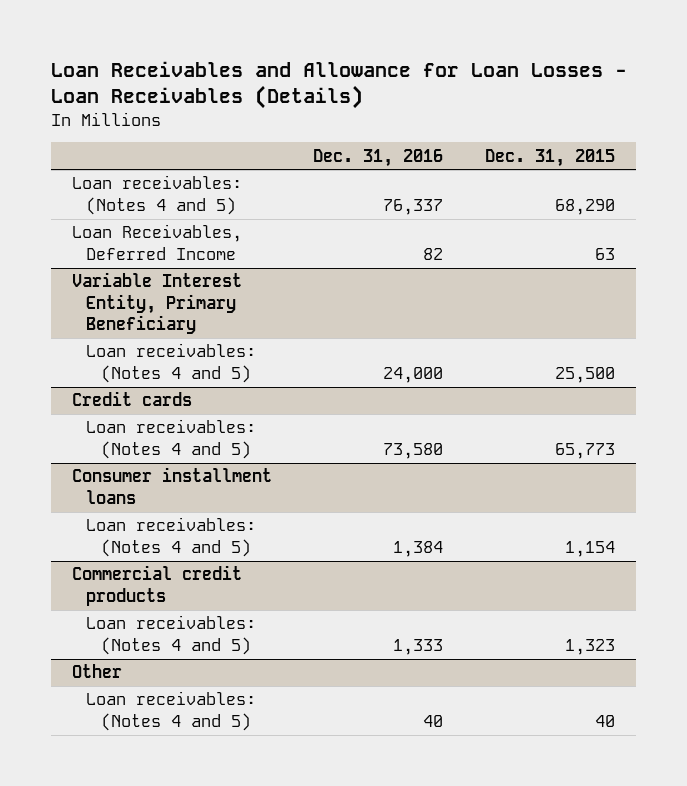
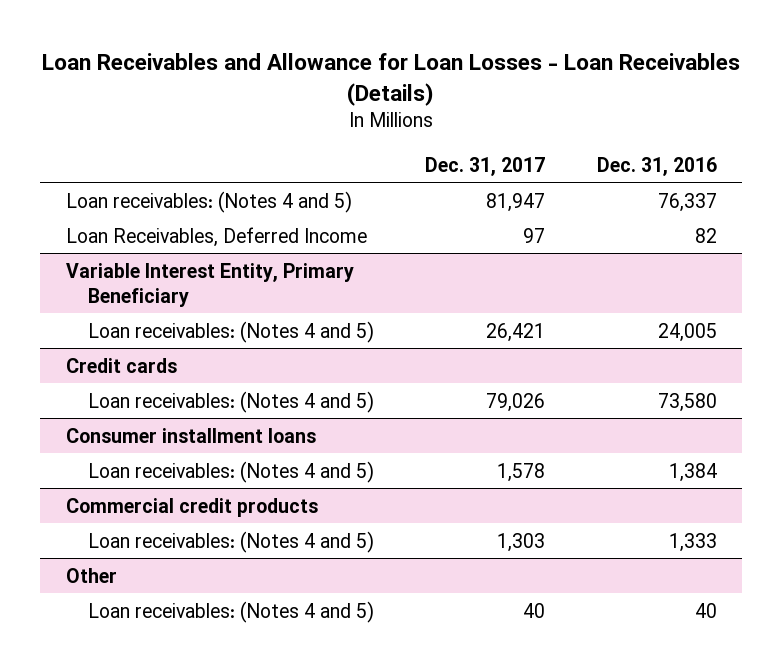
- | Dec. 31, 2016 | Dec. 31, 2015
+ | Dec. 31, 2017 | Dec. 31, 2016
@ Variable Interest Entity, Primary Beneficiary
- Loan receivables: (Notes 4 and 5) | 24,000 | 25,500
+ Loan receivables: (Notes 4 and 5) | 26,421 | 24,005

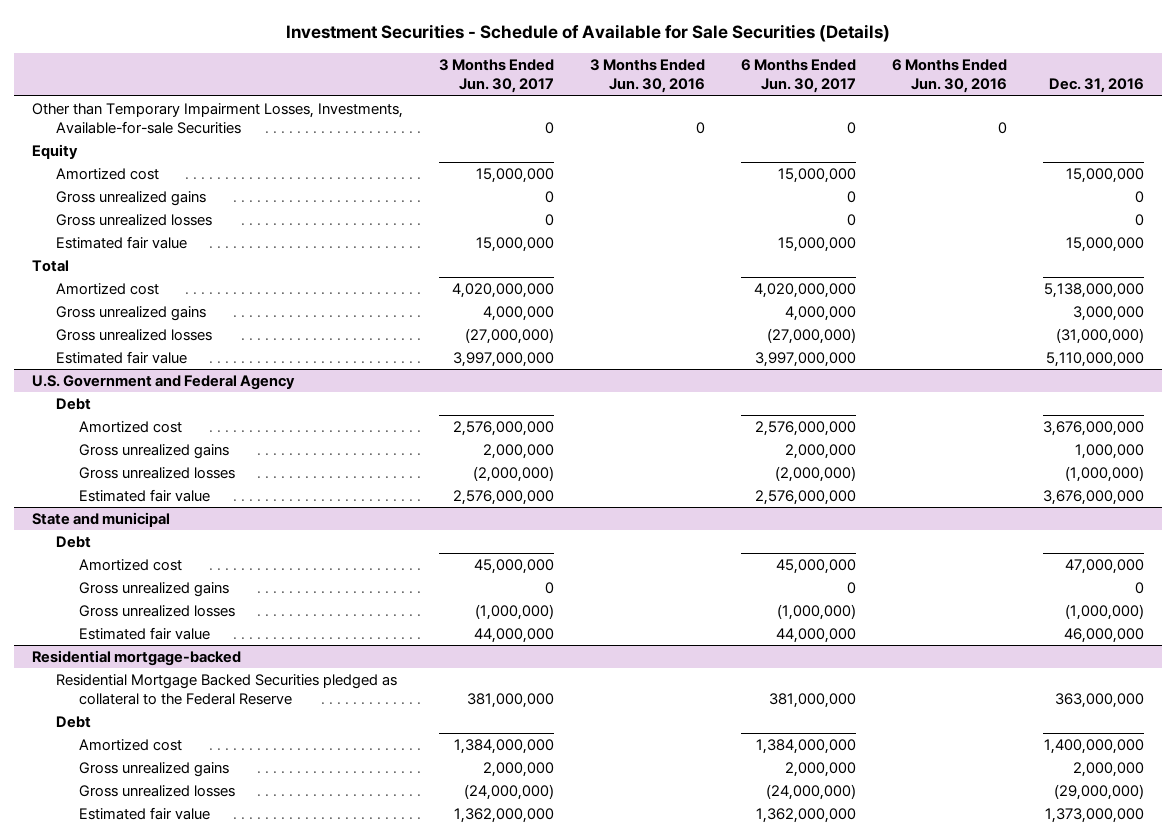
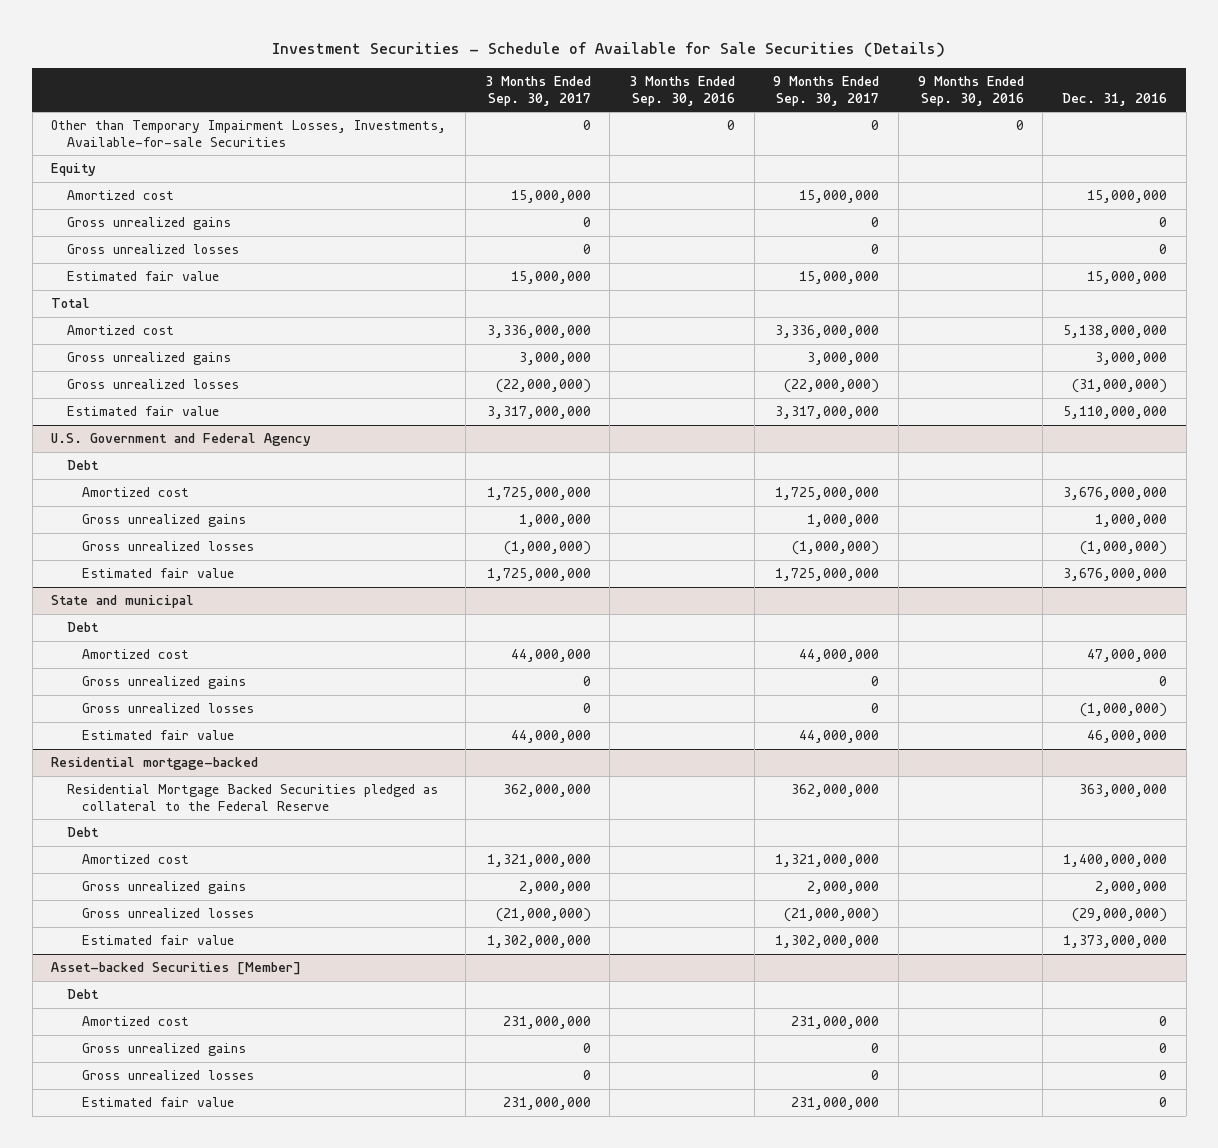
- | 3 Months Ended Jun. 30, 2017 | 3 Months Ended Jun. 30, 2016 | 6 Months Ended Jun. 30, 2017 | 6 Months Ended Jun. 30, 2016 | Dec. 31, 2016
+ | 3 Months Ended Sep. 30, 2017 | 3 Months Ended Sep. 30, 2016 | 9 Months Ended Sep. 30, 2017 | 9 Months Ended Sep. 30, 2016 | Dec. 31, 2016
+ Asset-backed Securities [Member]
+ Debt
+ Amortized cost | 231,000,000 | | 231,000,000 | | 0
+ Gross unrealized gains | 0 | | 0 | | 0
+ Gross unrealized losses | 0 | | 0 | | 0
+ Estimated fair value | 231,000,000 | | 231,000,000 | | 0

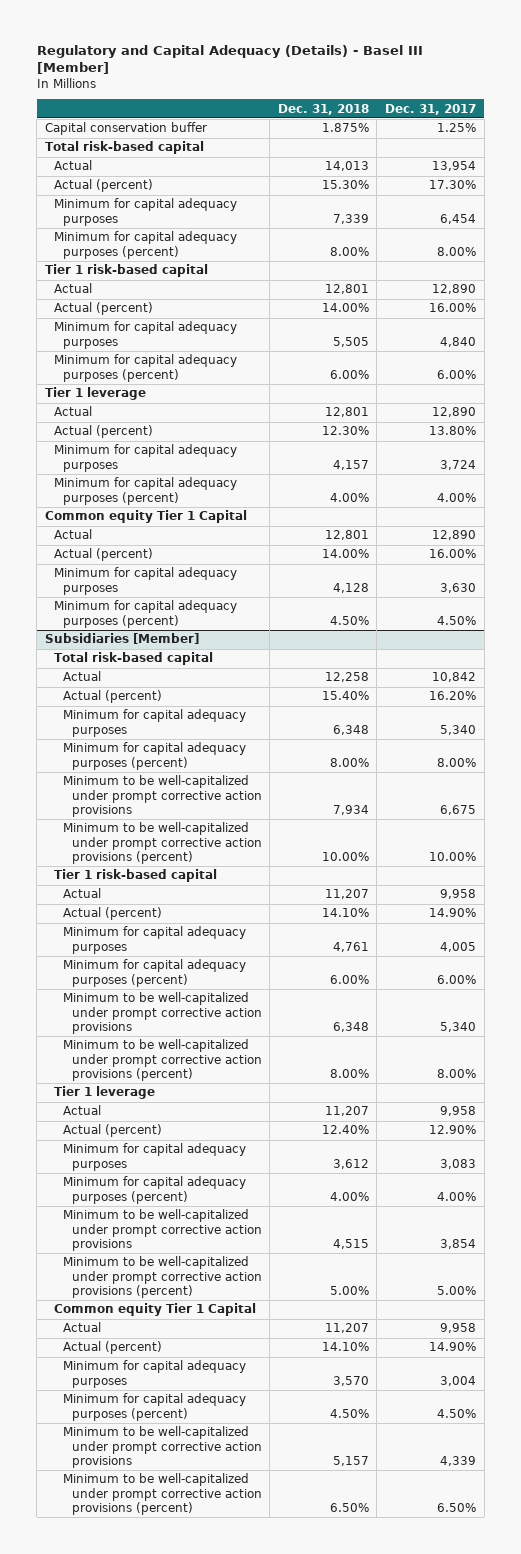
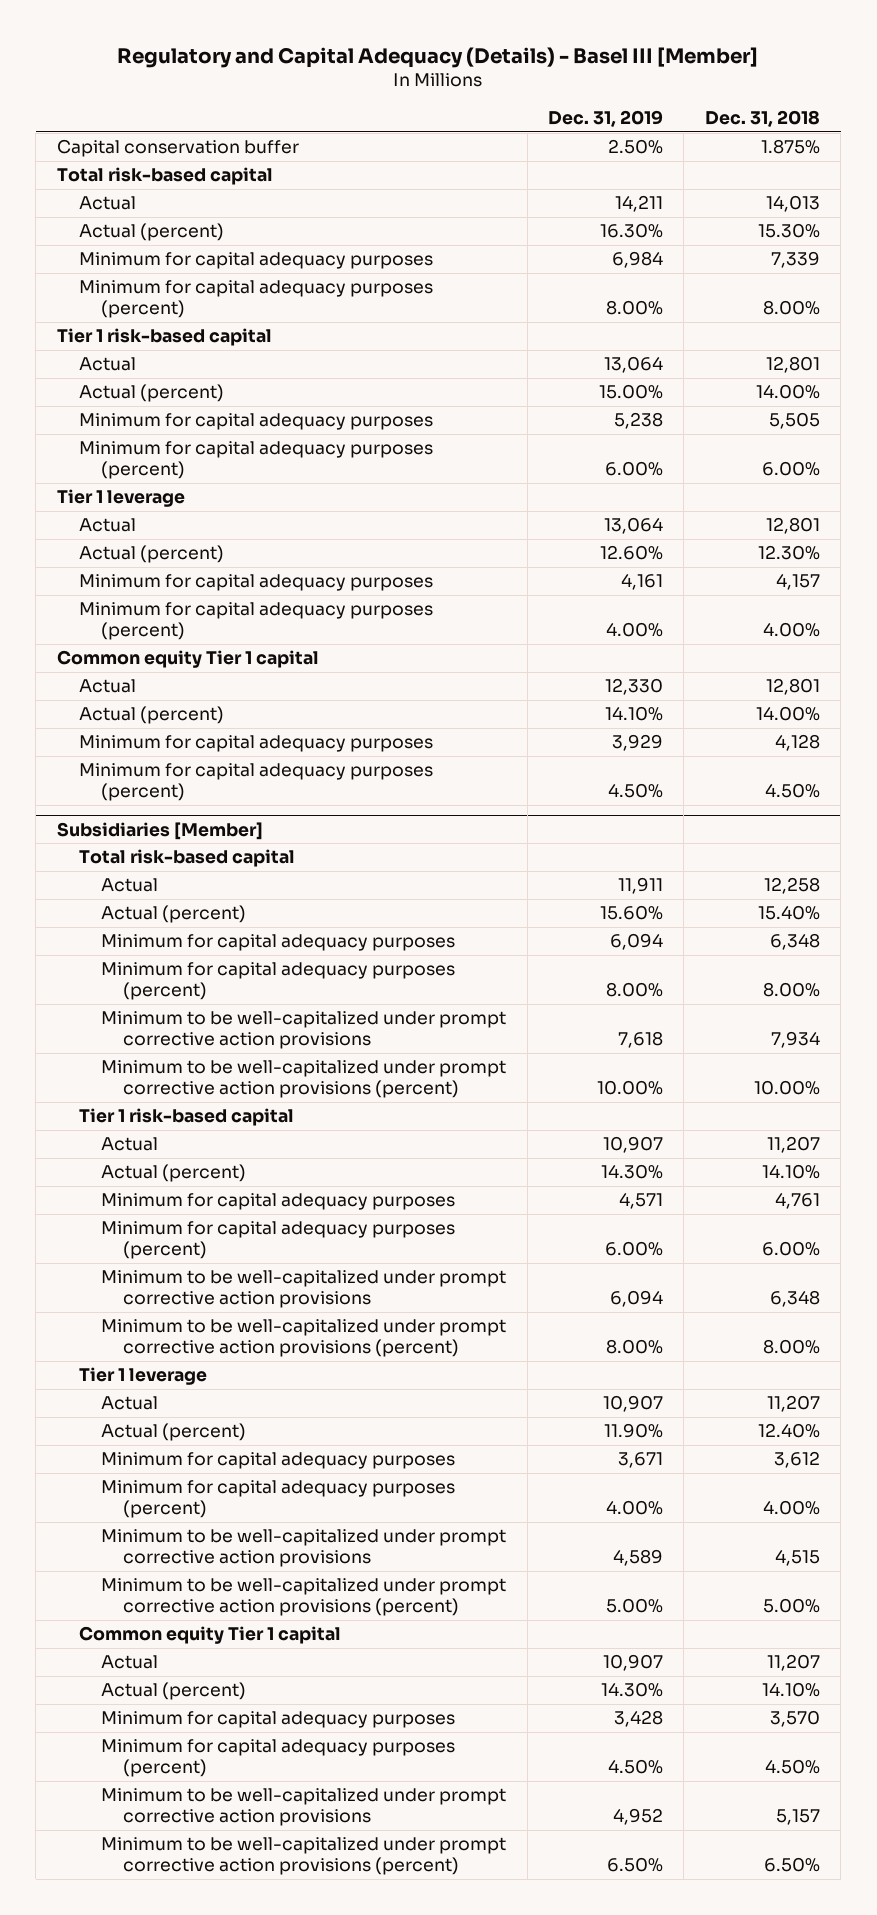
- | Dec. 31, 2018 | Dec. 31, 2017
+ | Dec. 31, 2019 | Dec. 31, 2018
- Common equity Tier 1 Capital
+ Common equity Tier 1 capital
@ Subsidiaries [Member]
- Common equity Tier 1 Capital
+ Common equity Tier 1 capital

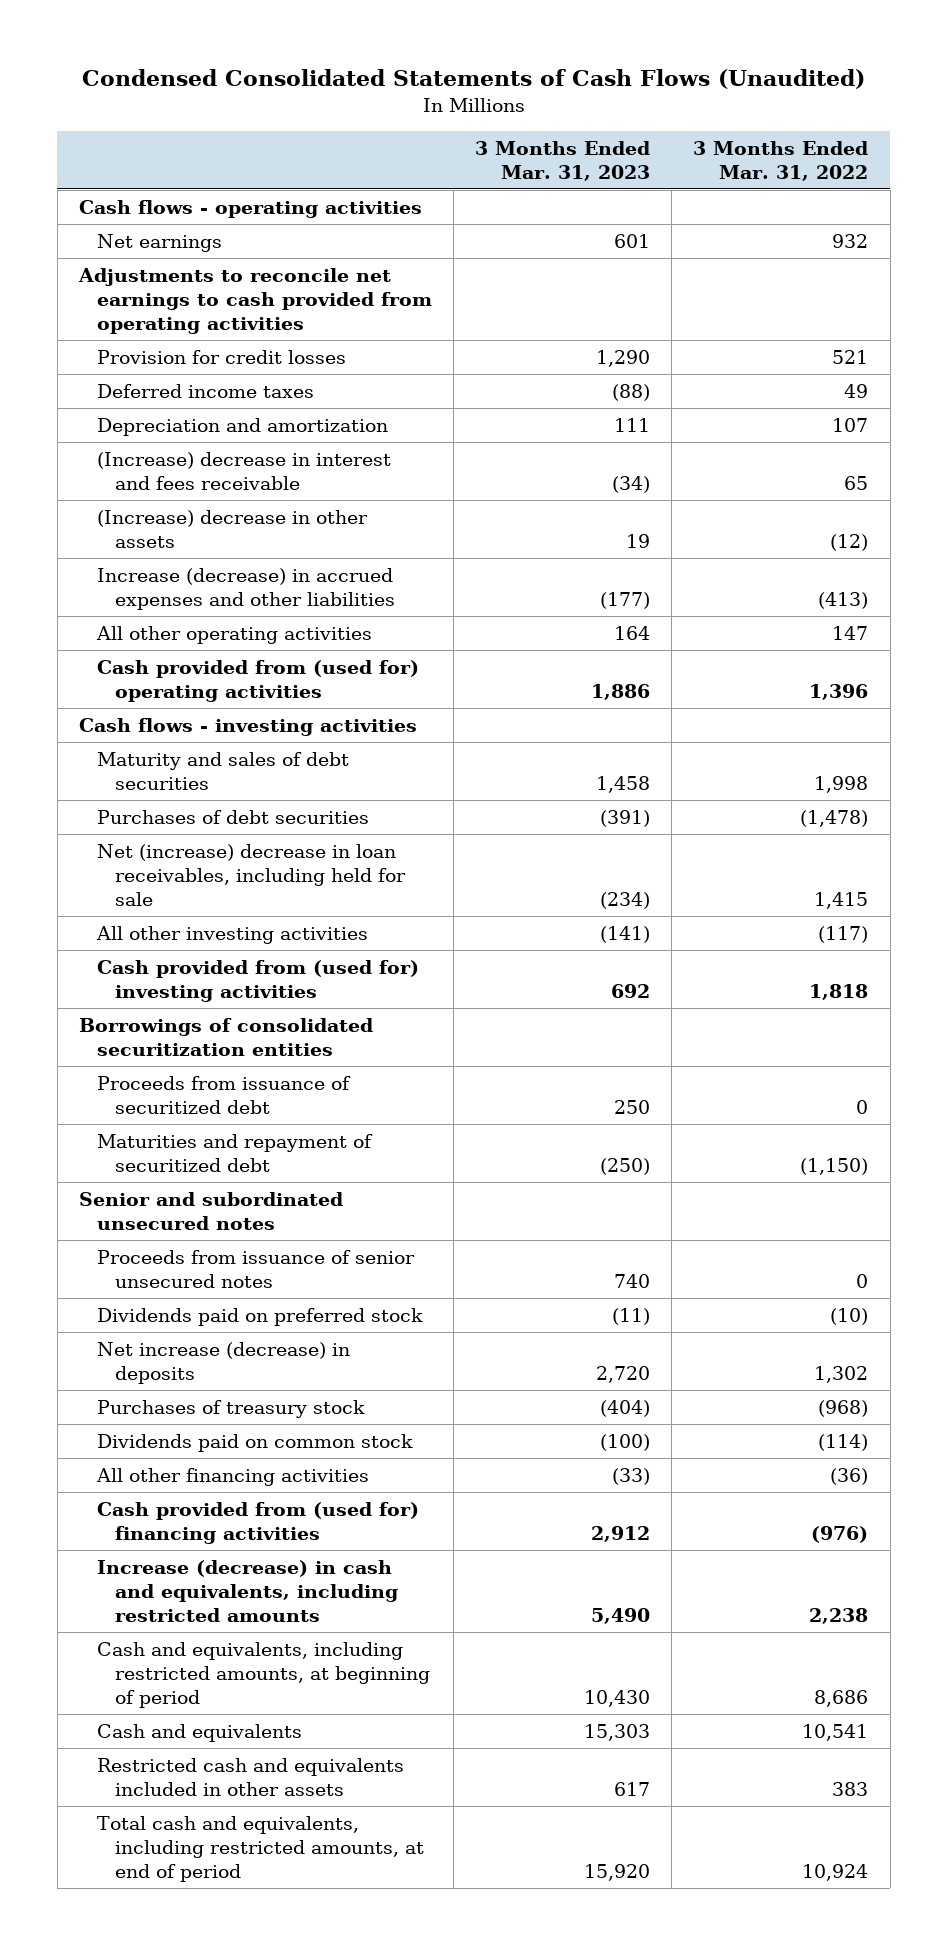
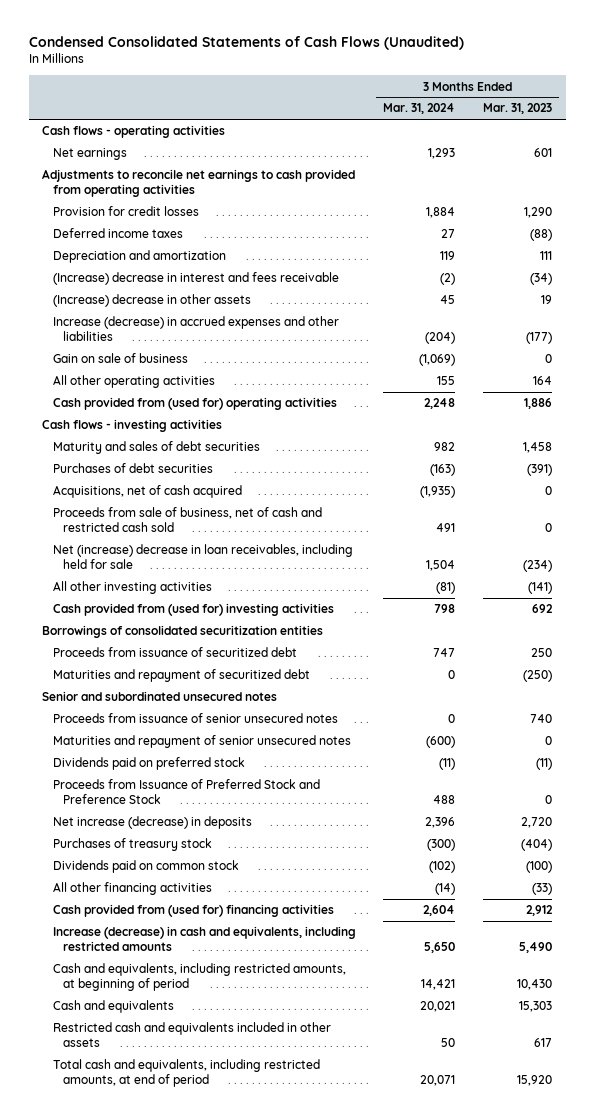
- | 3 Months Ended Mar. 31, 2023 | 3 Months Ended Mar. 31, 2022
+ | 3 Months Ended Mar. 31, 2024 | 3 Months Ended Mar. 31, 2023
+ Gain on sale of business | (1,069) | 0
+ Acquisitions, net of cash acquired | (1,935) | 0
+ Proceeds from sale of business, net of cash and restricted cash sold | 491 | 0
+ Maturities and repayment of senior unsecured notes | (600) | 0
+ Proceeds from Issuance of Preferred Stock and Preference Stock | 488 | 0

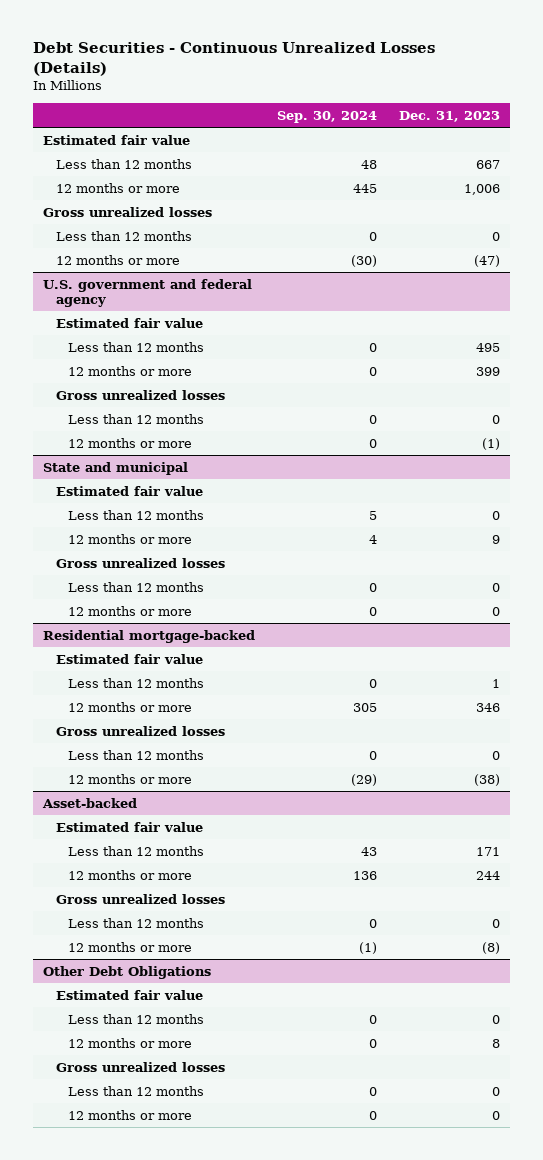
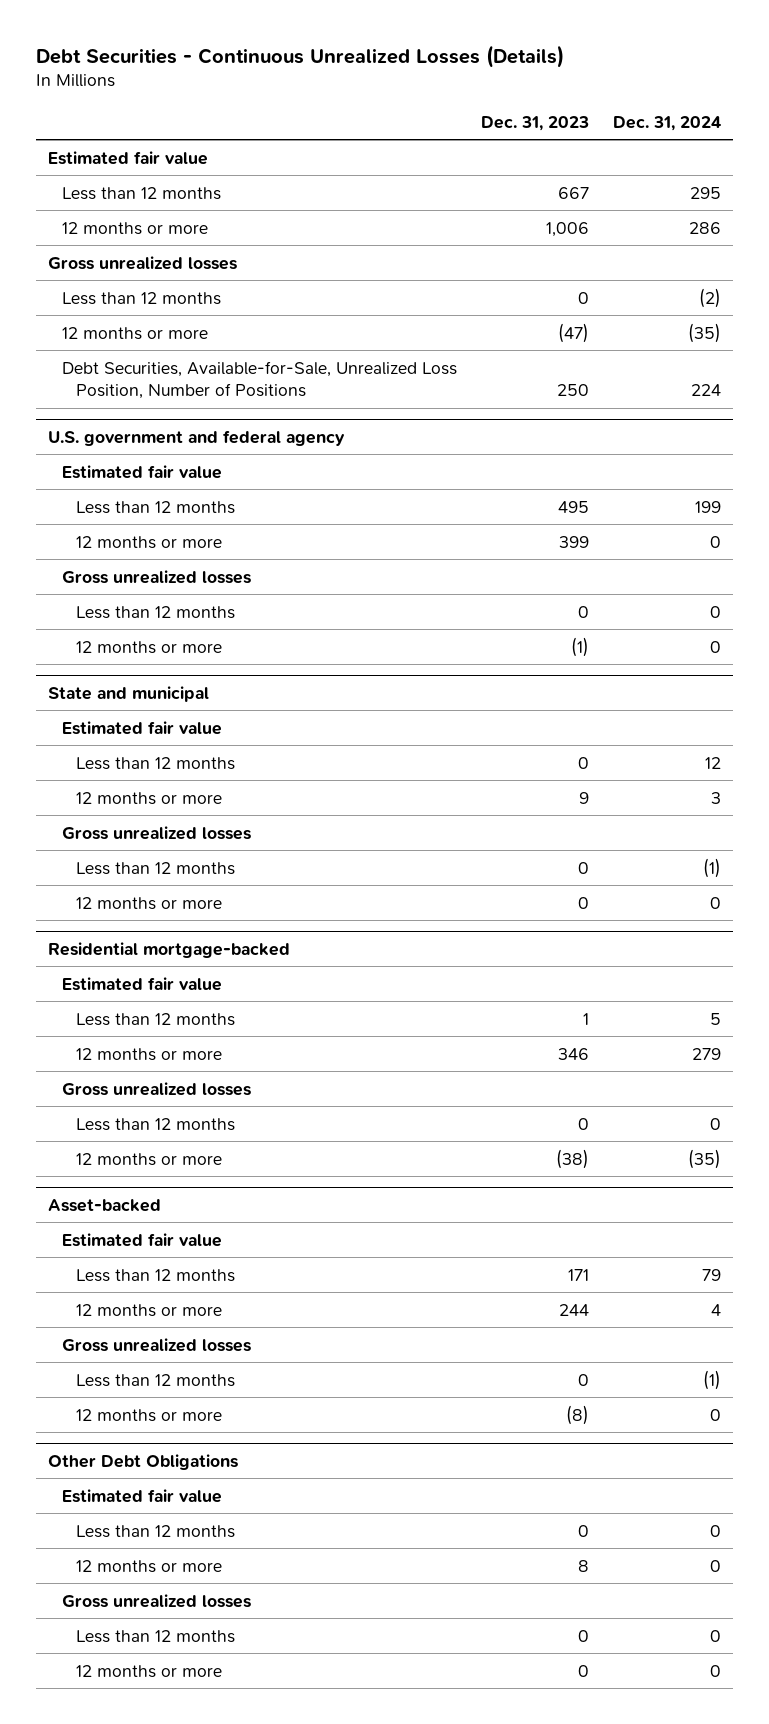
- | Sep. 30, 2024 | Dec. 31, 2023
+ | Dec. 31, 2023 | Dec. 31, 2024
+ Debt Securities, Available-for-Sale, Unrealized Loss Position, Number of Positions | 250 | 224

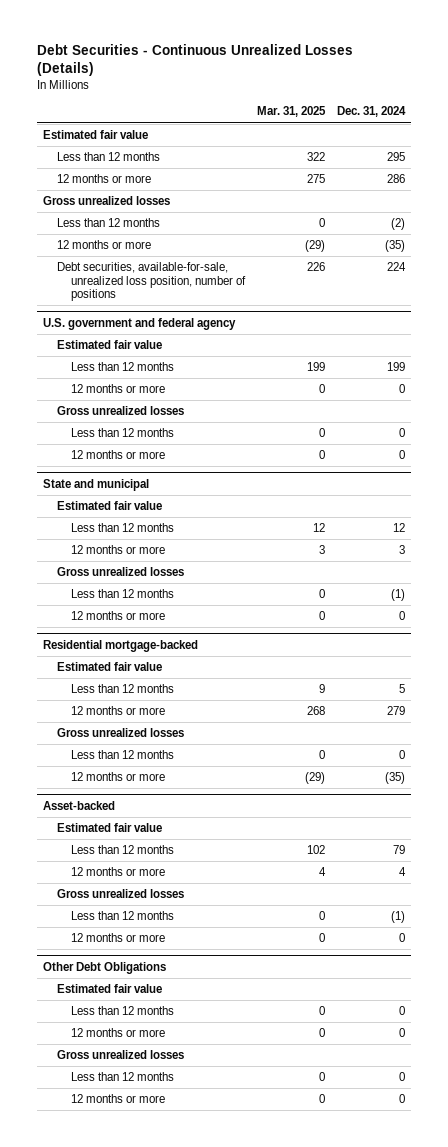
- | Dec. 31, 2023 | Dec. 31, 2024
+ | Mar. 31, 2025 | Dec. 31, 2024
- Debt Securities, Available-for-Sale, Unrealized Loss Position, Number of Positions | 250 | 224
+ Debt securities, available-for-sale, unrealized loss position, number of positions | 226 | 224

